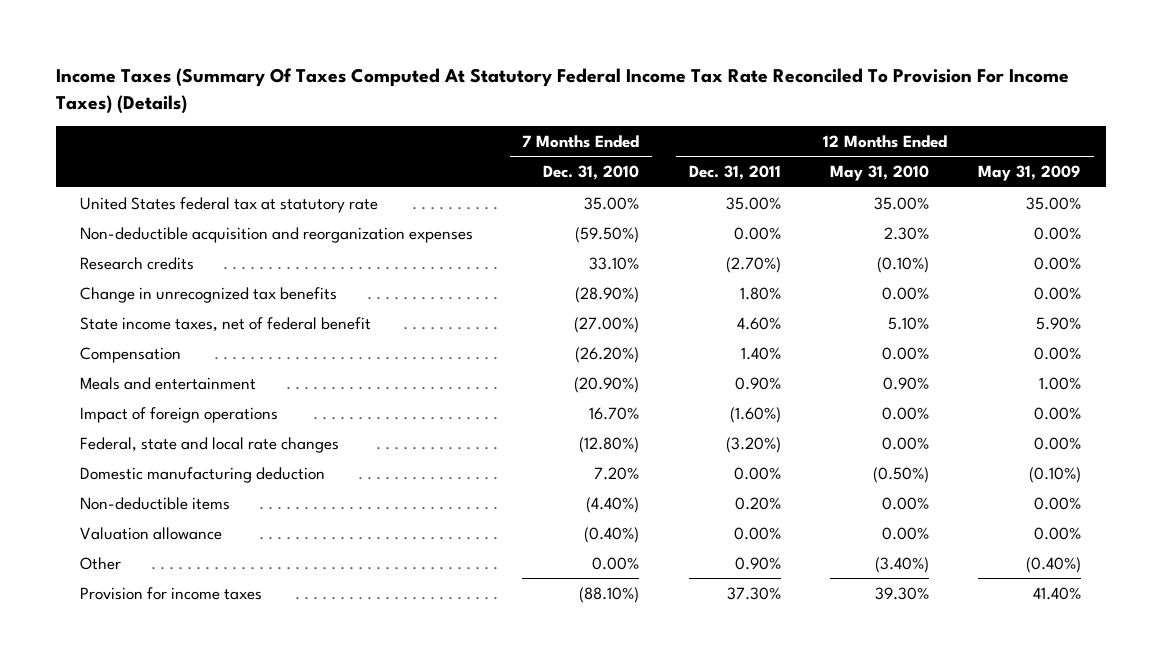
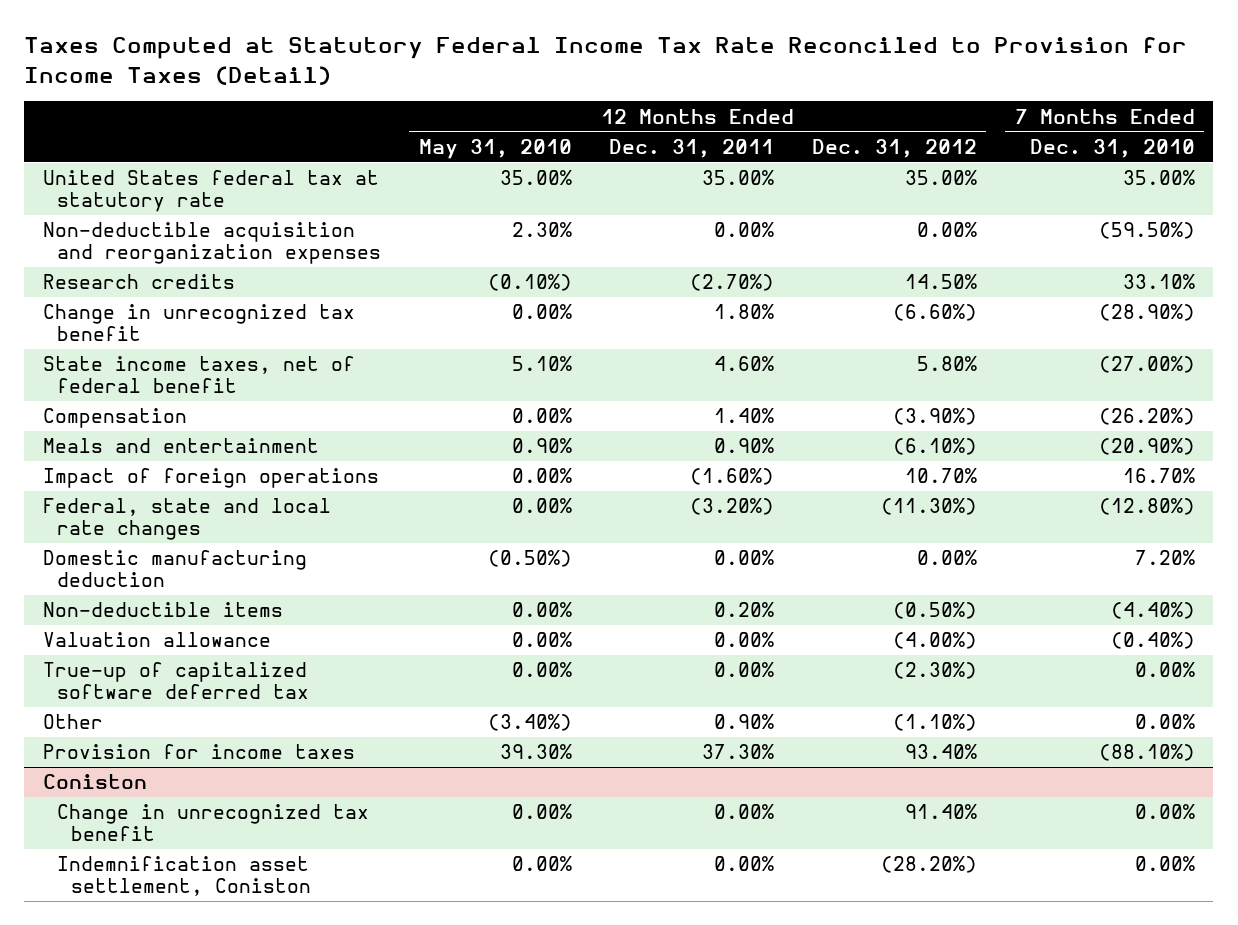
- Income Taxes (Summary Of Taxes Computed At Statutory Federal Income Tax Rate Reconciled To Provision For Income Taxes) (Details)
+ Taxes Computed at Statutory Federal Income Tax Rate Reconciled to Provision for Income Taxes (Detail)
- | 7 Months Ended Dec. 31, 2010 | 12 Months Ended Dec. 31, 2011 | 12 Months Ended May 31, 2010 | 12 Months Ended May 31, 2009
+ | 12 Months Ended May 31, 2010 | 12 Months Ended Dec. 31, 2011 | 12 Months Ended Dec. 31, 2012 | 7 Months Ended Dec. 31, 2010
- Change in unrecognized tax benefits | (28.90%) | 1.80% | 0.00% | 0.00%
+ Change in unrecognized tax benefit | 0.00% | 1.80% | (6.60%) | (28.90%)
+ True-up of capitalized software deferred tax | 0.00% | 0.00% | (2.30%) | 0.00%
+ Coniston
+ Change in unrecognized tax benefit | 0.00% | 0.00% | 91.40% | 0.00%
+ Indemnification asset settlement, Coniston | 0.00% | 0.00% | (28.20%) | 0.00%

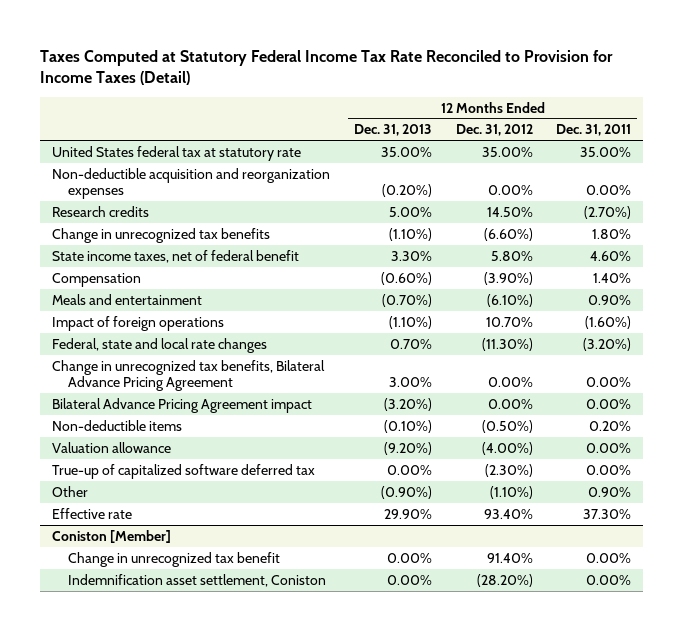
- | 12 Months Ended May 31, 2010 | 12 Months Ended Dec. 31, 2011 | 12 Months Ended Dec. 31, 2012 | 7 Months Ended Dec. 31, 2010
+ | 12 Months Ended Dec. 31, 2013 | 12 Months Ended Dec. 31, 2012 | 12 Months Ended Dec. 31, 2011
- Change in unrecognized tax benefit | 0.00% | 1.80% | (6.60%) | (28.90%)
+ Change in unrecognized tax benefits | (1.10%) | (6.60%) | 1.80%
- Domestic manufacturing deduction | (0.50%) | 0.00% | 0.00% | 7.20%
+ Change in unrecognized tax benefits, Bilateral Advance Pricing Agreement | 3.00% | 0.00% | 0.00%
+ Bilateral Advance Pricing Agreement impact | (3.20%) | 0.00% | 0.00%
- Provision for income taxes | 39.30% | 37.30% | 93.40% | (88.10%)
- Coniston
+ Effective rate | 29.90% | 93.40% | 37.30%
+ Coniston [Member]

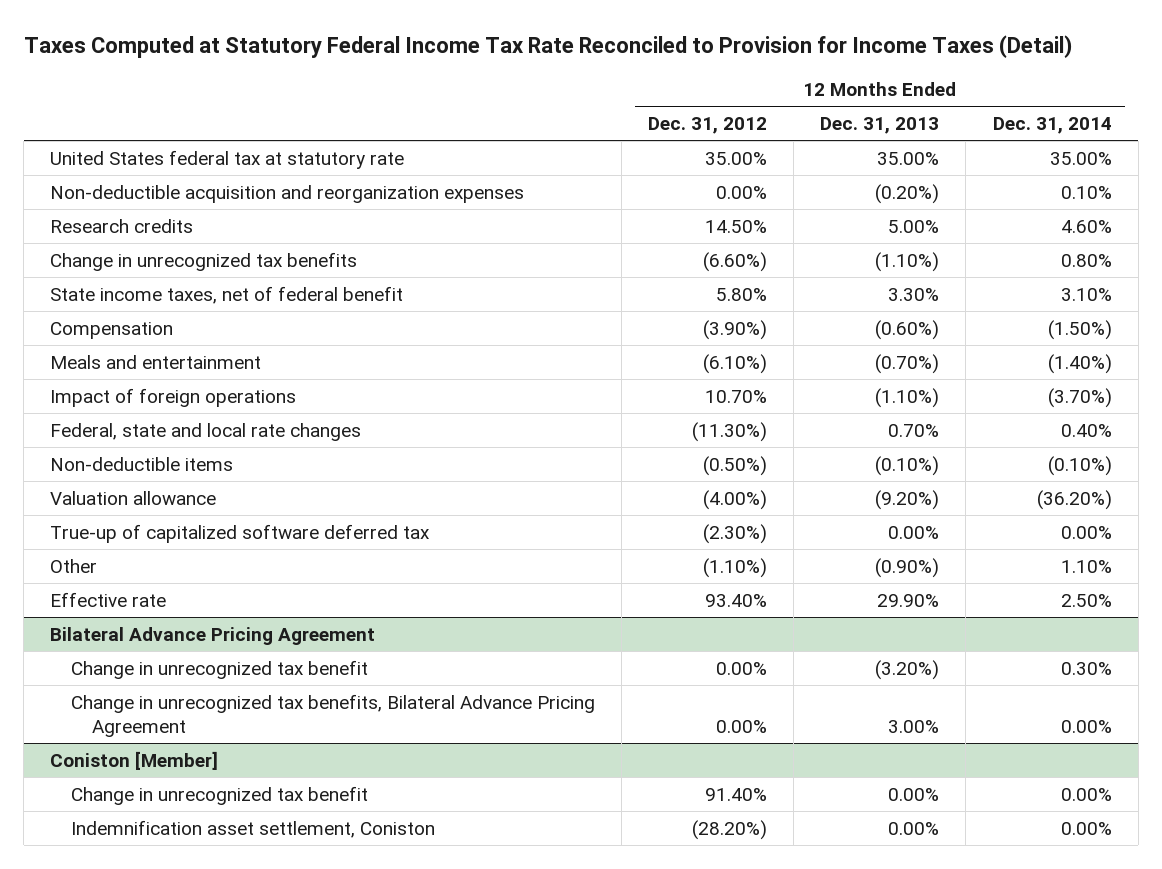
- | 12 Months Ended Dec. 31, 2013 | 12 Months Ended Dec. 31, 2012 | 12 Months Ended Dec. 31, 2011
+ | 12 Months Ended Dec. 31, 2012 | 12 Months Ended Dec. 31, 2013 | 12 Months Ended Dec. 31, 2014
- Change in unrecognized tax benefits, Bilateral Advance Pricing Agreement | 3.00% | 0.00% | 0.00%
- Bilateral Advance Pricing Agreement impact | (3.20%) | 0.00% | 0.00%
+ Bilateral Advance Pricing Agreement
+ Change in unrecognized tax benefit | 0.00% | (3.20%) | 0.30%
+ Change in unrecognized tax benefits, Bilateral Advance Pricing Agreement | 0.00% | 3.00% | 0.00%

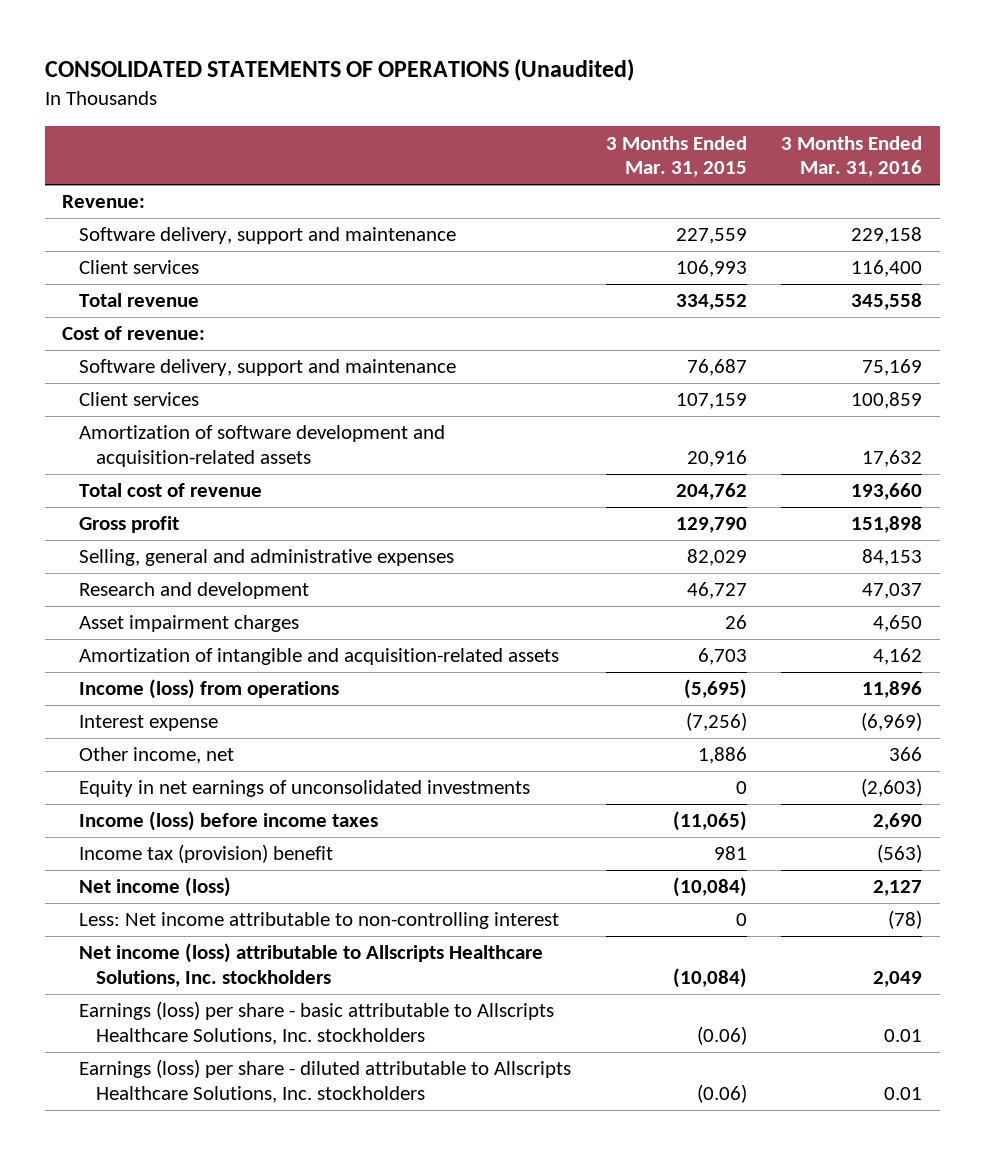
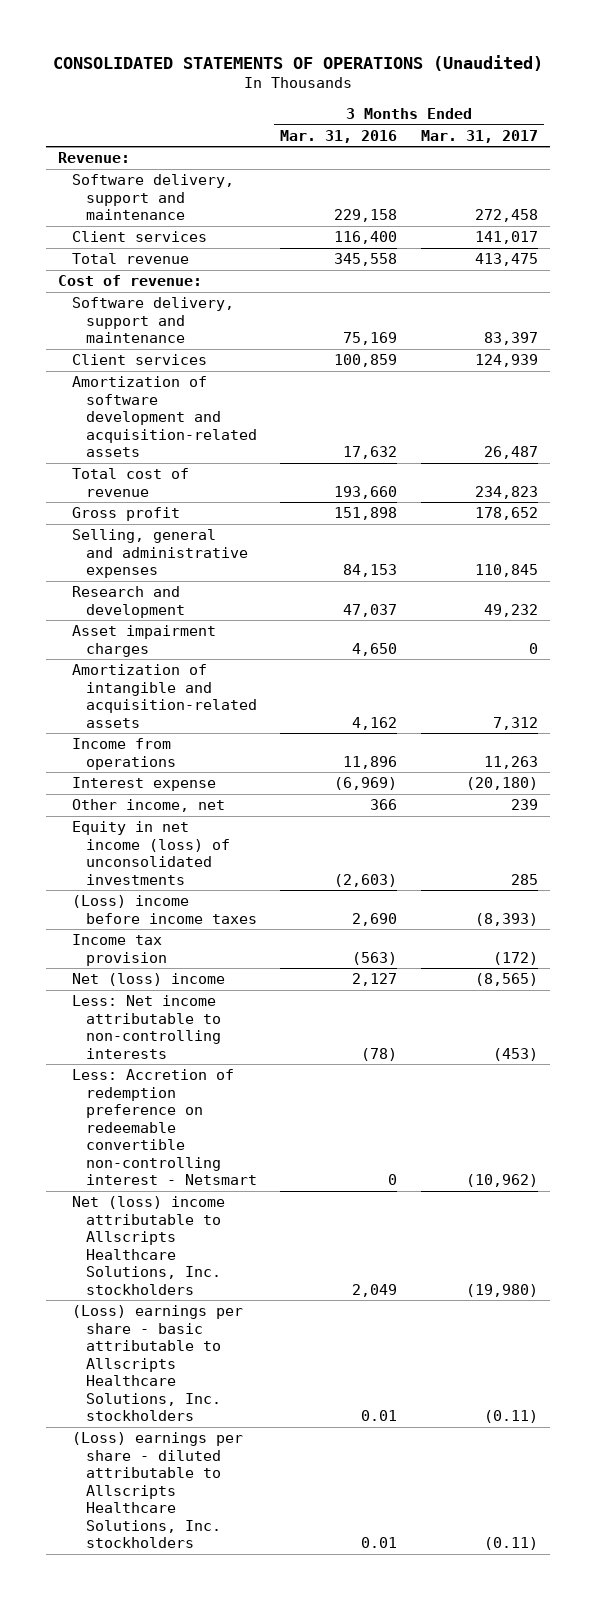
- | 3 Months Ended Mar. 31, 2015 | 3 Months Ended Mar. 31, 2016
+ | 3 Months Ended Mar. 31, 2016 | 3 Months Ended Mar. 31, 2017
- Income (loss) from operations | (5,695) | 11,896
+ Income from operations | 11,896 | 11,263
- Equity in net earnings of unconsolidated investments | 0 | (2,603)
- Income (loss) before income taxes | (11,065) | 2,690
- Income tax (provision) benefit | 981 | (563)
- Net income (loss) | (10,084) | 2,127
- Less: Net income attributable to non-controlling interest | 0 | (78)
- Net income (loss) attributable to Allscripts Healthcare Solutions, Inc. stockholders | (10,084) | 2,049
- Earnings (loss) per share - basic attributable to Allscripts Healthcare Solutions, Inc. stockholders | (0.06) | 0.01
- Earnings (loss) per share - diluted attributable to Allscripts Healthcare Solutions, Inc. stockholders | (0.06) | 0.01
+ Equity in net income (loss) of unconsolidated investments | (2,603) | 285
+ (Loss) income before income taxes | 2,690 | (8,393)
+ Income tax provision | (563) | (172)
+ Net (loss) income | 2,127 | (8,565)
+ Less: Net income attributable to non-controlling interests | (78) | (453)
+ Less: Accretion of redemption preference on redeemable convertible non-controlling interest - Netsmart | 0 | (10,962)
+ Net (loss) income attributable to Allscripts Healthcare Solutions, Inc. stockholders | 2,049 | (19,980)
+ (Loss) earnings per share - basic attributable to Allscripts Healthcare Solutions, Inc. stockholders | 0.01 | (0.11)
+ (Loss) earnings per share - diluted attributable to Allscripts Healthcare Solutions, Inc. stockholders | 0.01 | (0.11)

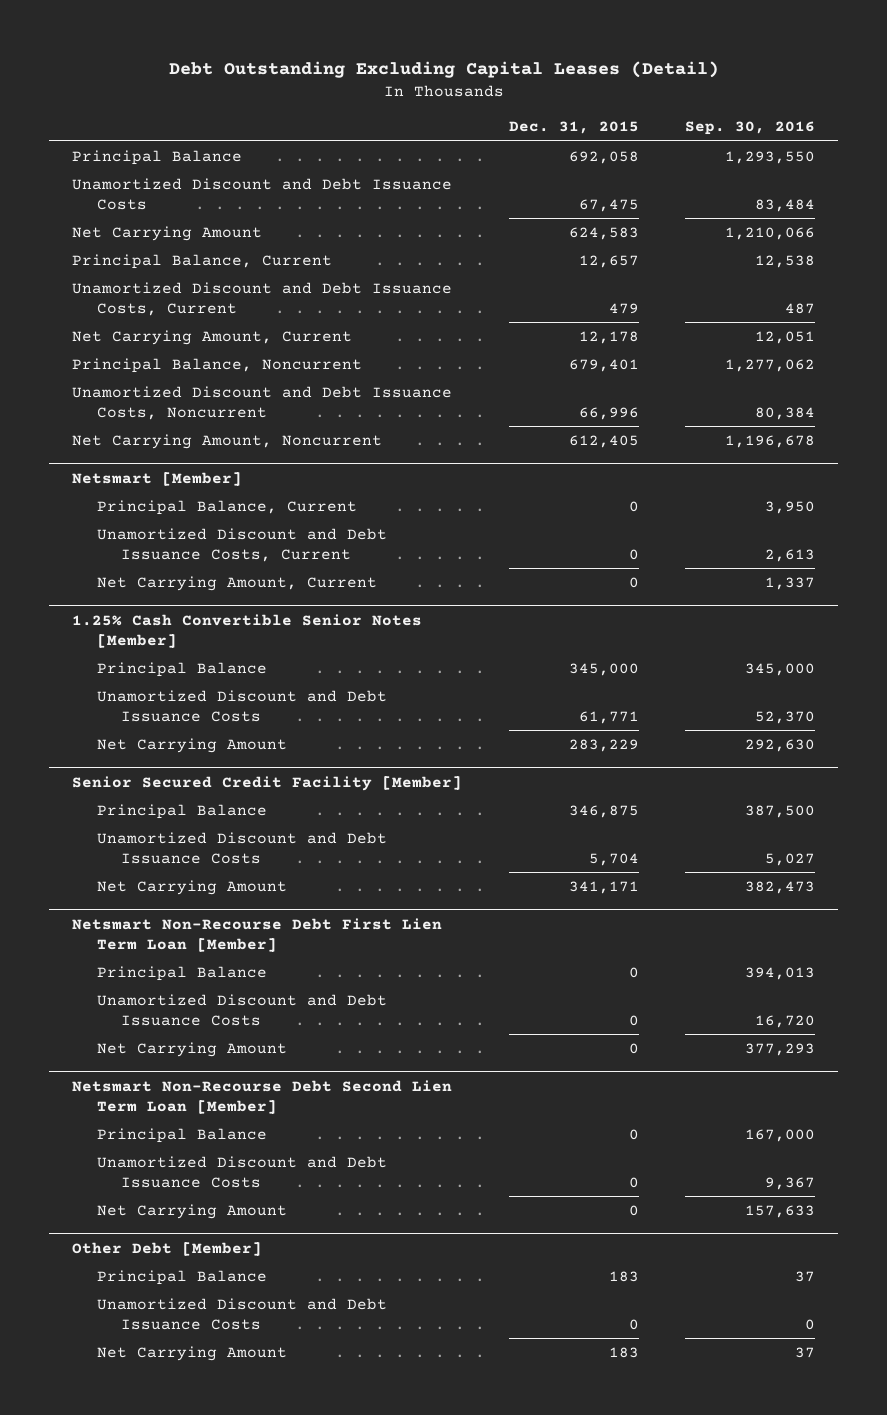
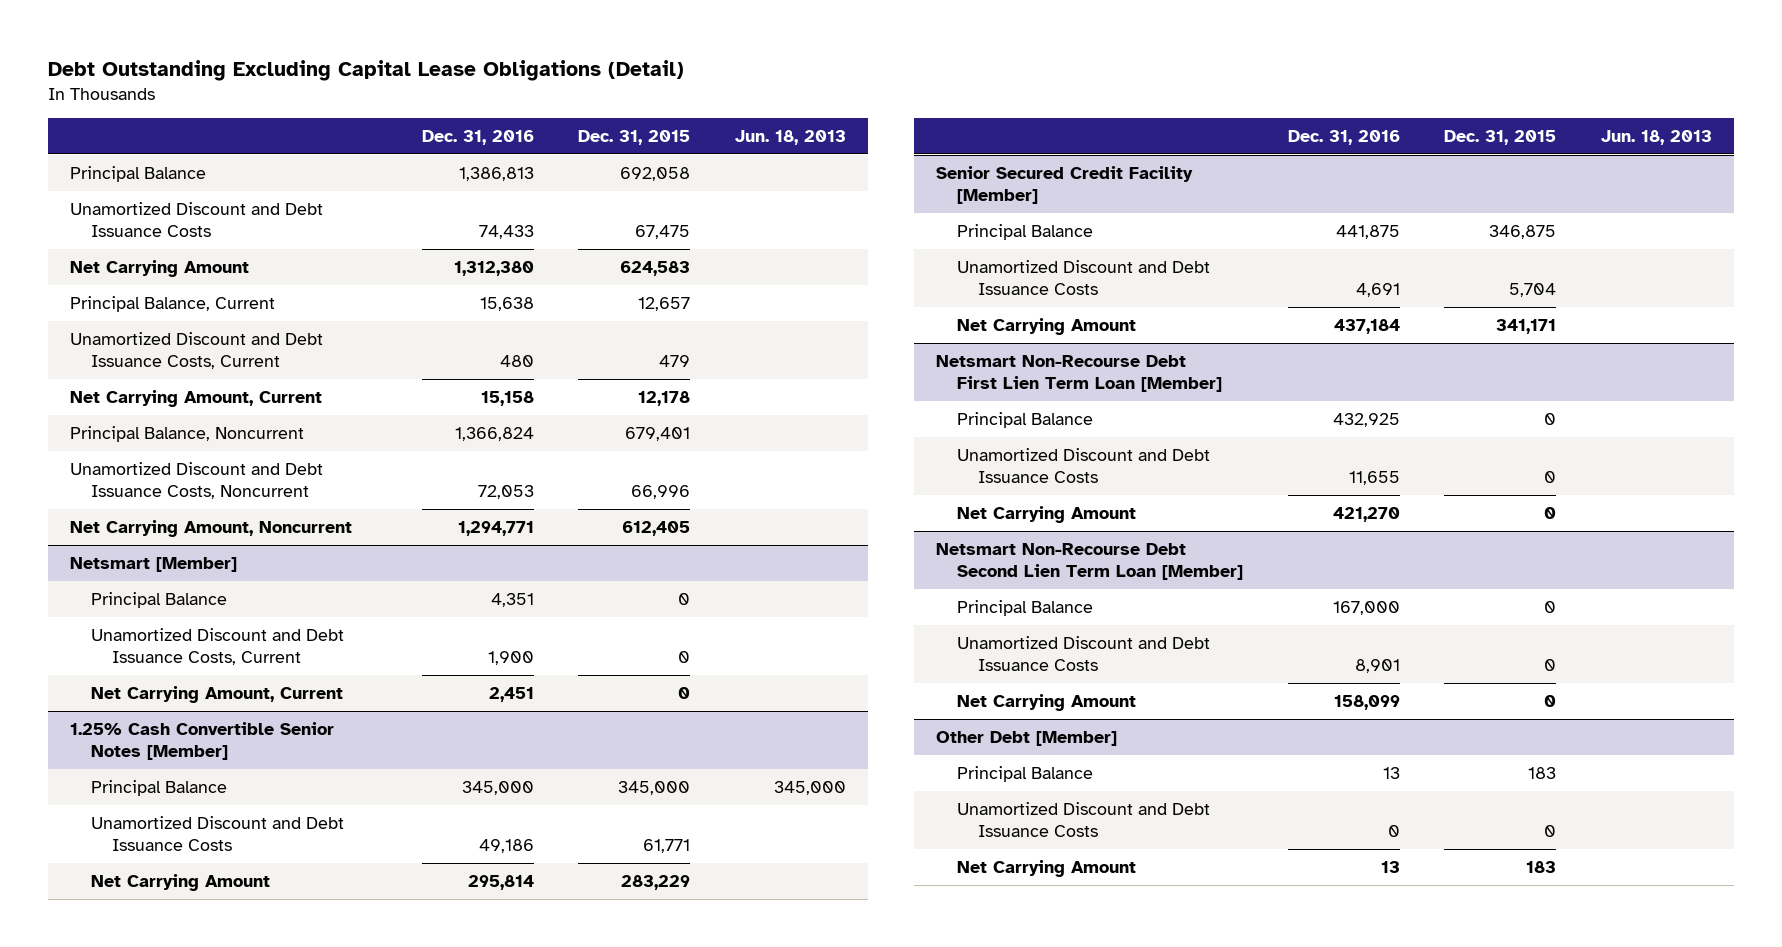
- Debt Outstanding Excluding Capital Leases (Detail)
+ Debt Outstanding Excluding Capital Lease Obligations (Detail)
- | Dec. 31, 2015 | Sep. 30, 2016
+ | Dec. 31, 2016 | Dec. 31, 2015 | Jun. 18, 2013
@ Netsmart [Member]
- Principal Balance, Current | 0 | 3,950
+ Principal Balance | 4,351 | 0 |

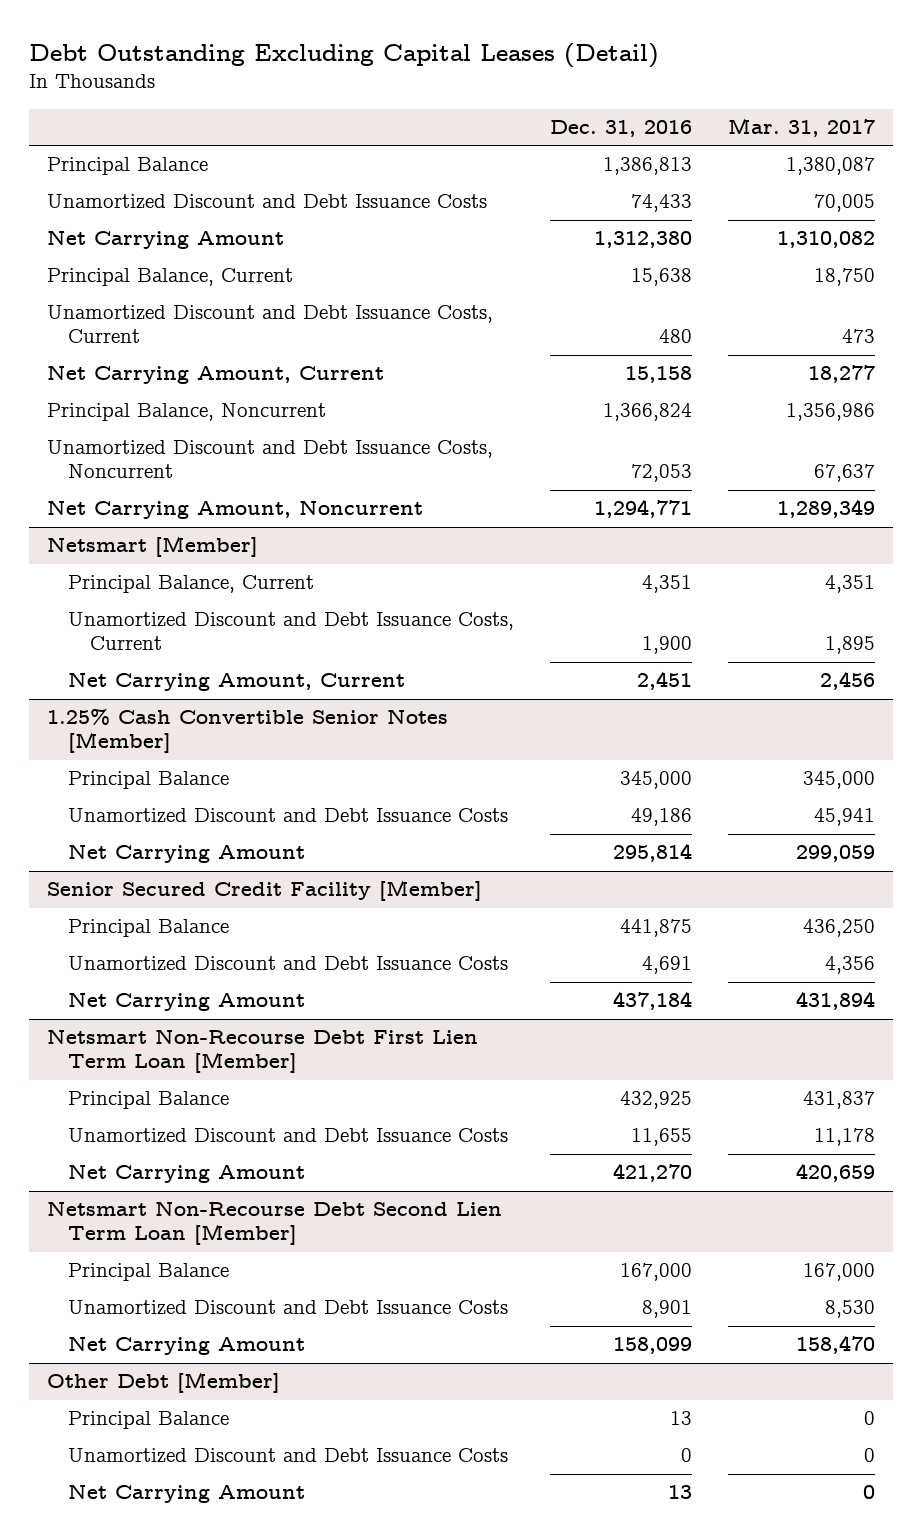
- Debt Outstanding Excluding Capital Lease Obligations (Detail)
+ Debt Outstanding Excluding Capital Leases (Detail)
- | Dec. 31, 2016 | Dec. 31, 2015 | Jun. 18, 2013
+ | Dec. 31, 2016 | Mar. 31, 2017
@ Netsmart [Member]
- Principal Balance | 4,351 | 0 |
+ Principal Balance, Current | 4,351 | 4,351

